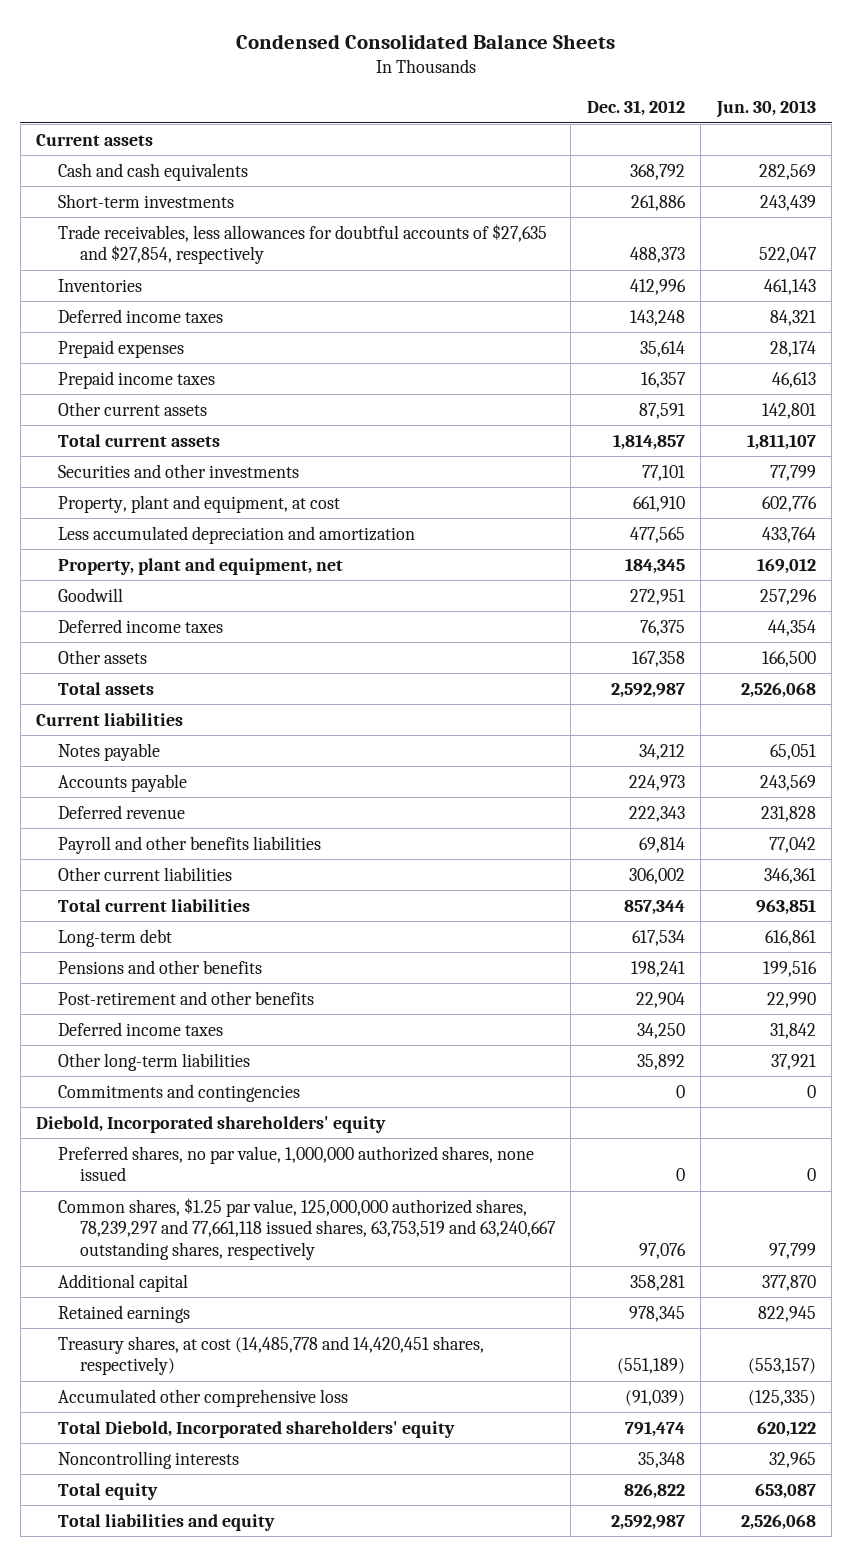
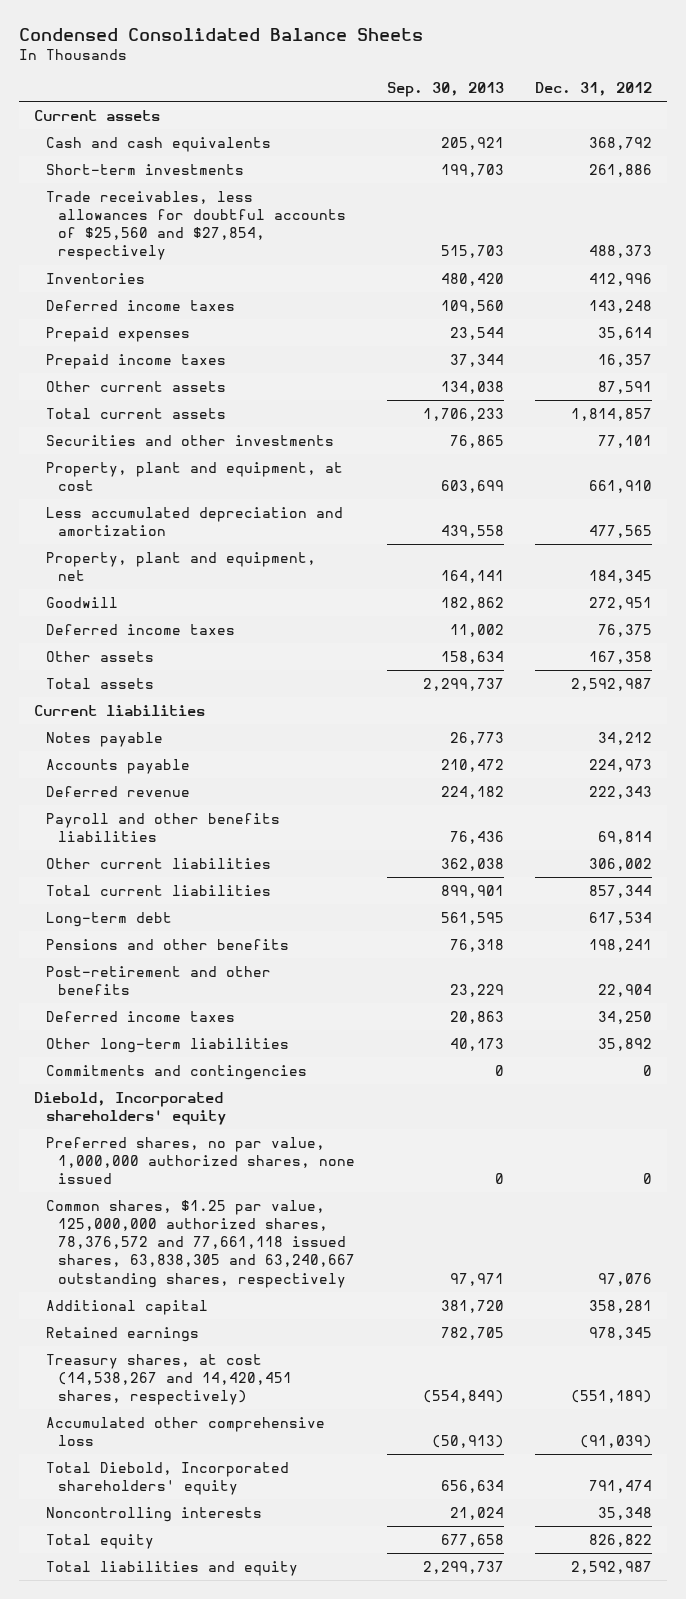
- | Dec. 31, 2012 | Jun. 30, 2013
+ | Sep. 30, 2013 | Dec. 31, 2012
- Trade receivables, less allowances for doubtful accounts of $27,635 and $27,854, respectively | 488,373 | 522,047
+ Trade receivables, less allowances for doubtful accounts of $25,560 and $27,854, respectively | 515,703 | 488,373
- Common shares, $1.25 par value, 125,000,000 authorized shares, 78,239,297 and 77,661,118 issued shares, 63,753,519 and 63,240,667 outstanding shares, respectively | 97,076 | 97,799
+ Common shares, $1.25 par value, 125,000,000 authorized shares, 78,376,572 and 77,661,118 issued shares, 63,838,305 and 63,240,667 outstanding shares, respectively | 97,971 | 97,076
- Treasury shares, at cost (14,485,778 and 14,420,451 shares, respectively) | (551,189) | (553,157)
+ Treasury shares, at cost (14,538,267 and 14,420,451 shares, respectively) | (554,849) | (551,189)

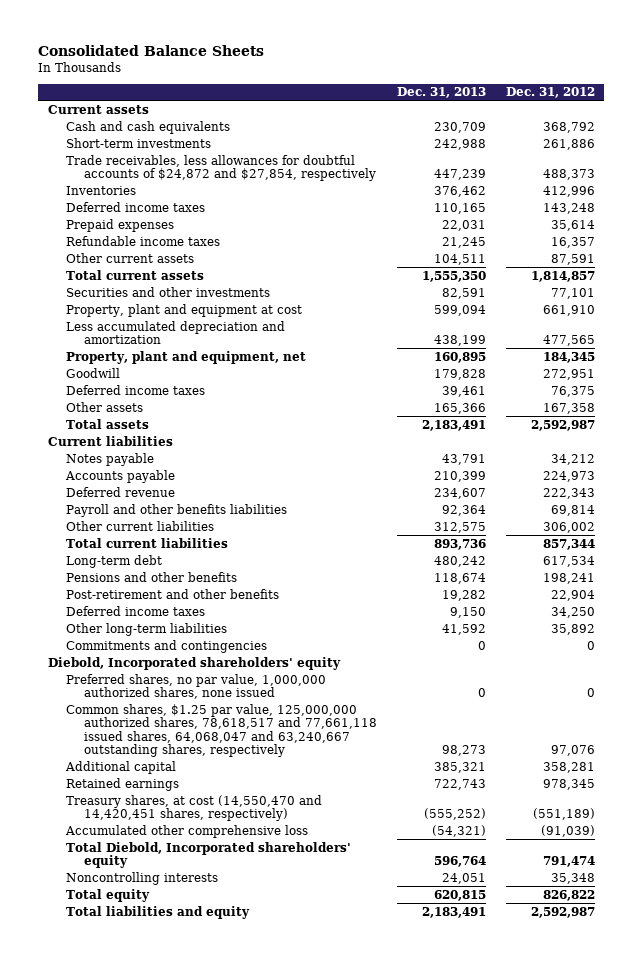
- Condensed Consolidated Balance Sheets
+ Consolidated Balance Sheets
- | Sep. 30, 2013 | Dec. 31, 2012
+ | Dec. 31, 2013 | Dec. 31, 2012
- Trade receivables, less allowances for doubtful accounts of $25,560 and $27,854, respectively | 515,703 | 488,373
+ Trade receivables, less allowances for doubtful accounts of $24,872 and $27,854, respectively | 447,239 | 488,373
- Prepaid income taxes | 37,344 | 16,357
+ Refundable income taxes | 21,245 | 16,357
- Property, plant and equipment, at cost | 603,699 | 661,910
+ Property, plant and equipment at cost | 599,094 | 661,910
- Common shares, $1.25 par value, 125,000,000 authorized shares, 78,376,572 and 77,661,118 issued shares, 63,838,305 and 63,240,667 outstanding shares, respectively | 97,971 | 97,076
+ Common shares, $1.25 par value, 125,000,000 authorized shares, 78,618,517 and 77,661,118 issued shares, 64,068,047 and 63,240,667 outstanding shares, respectively | 98,273 | 97,076
- Treasury shares, at cost (14,538,267 and 14,420,451 shares, respectively) | (554,849) | (551,189)
+ Treasury shares, at cost (14,550,470 and 14,420,451 shares, respectively) | (555,252) | (551,189)

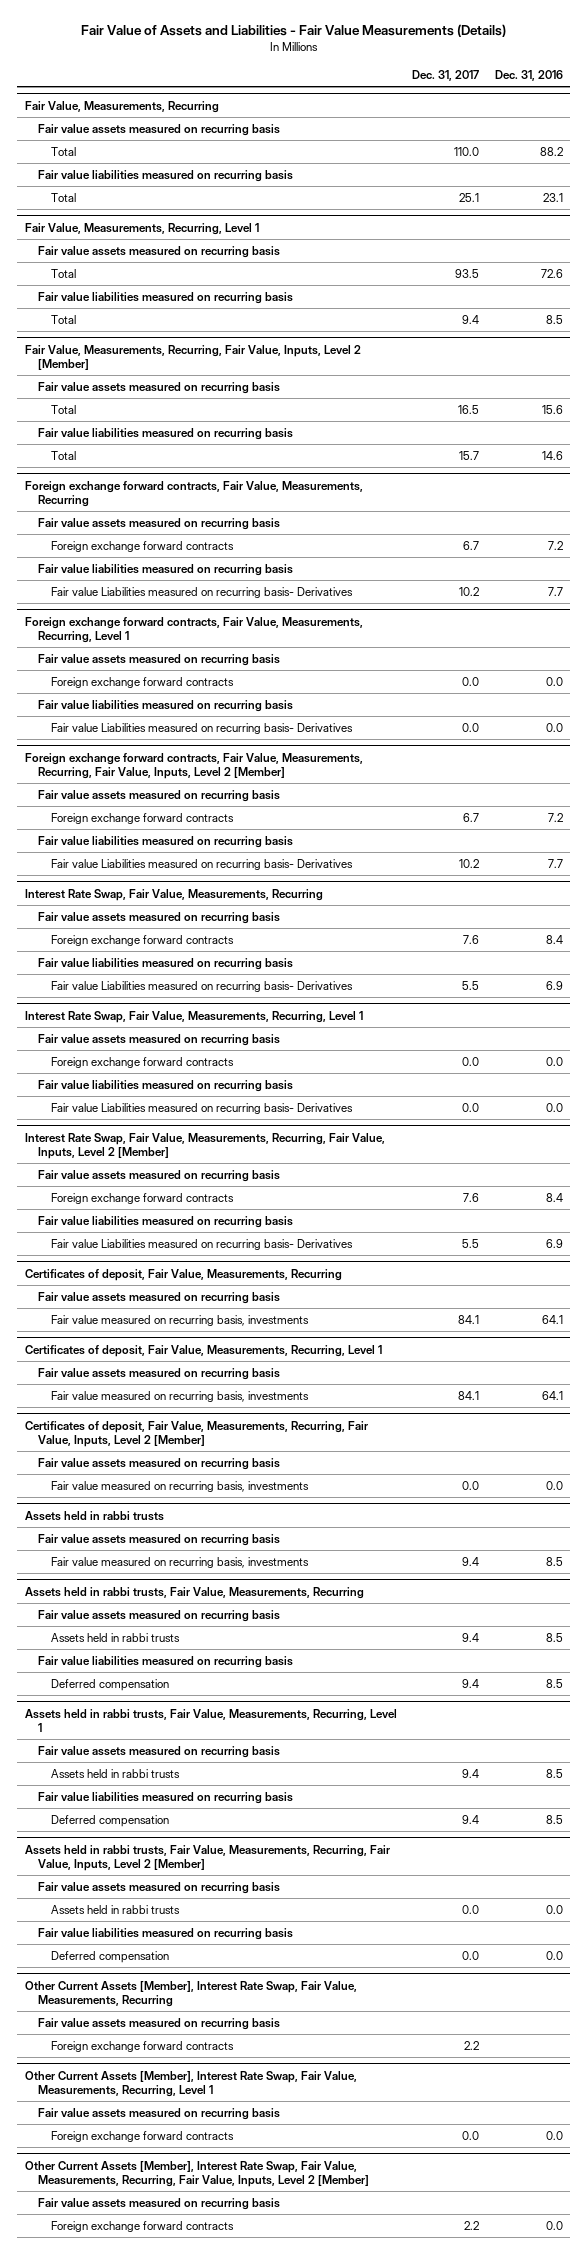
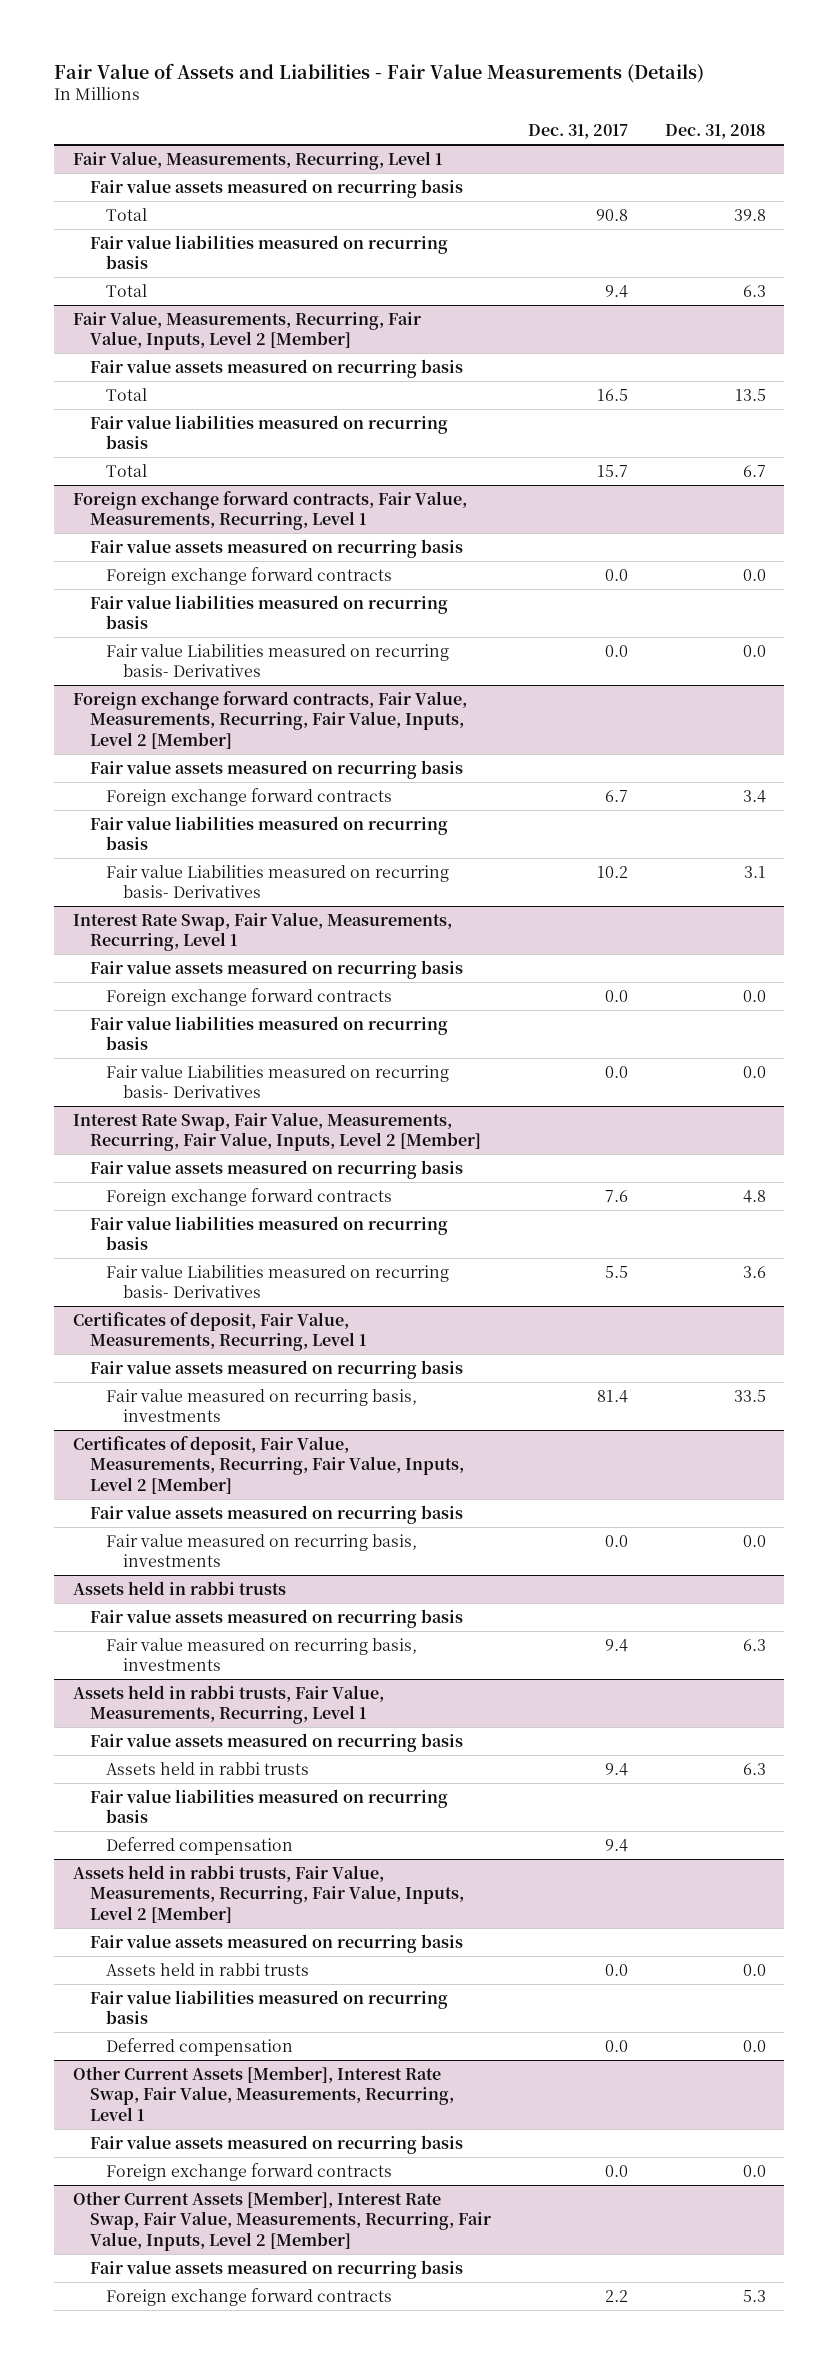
- | Dec. 31, 2017 | Dec. 31, 2016
+ | Dec. 31, 2017 | Dec. 31, 2018
- Fair Value, Measurements, Recurring
- Fair value assets measured on recurring basis
- Total | 110.0 | 88.2
- Fair value liabilities measured on recurring basis
- Total | 25.1 | 23.1
@ Fair Value, Measurements, Recurring, Level 1
- Total | 93.5 | 72.6
+ Total | 90.8 | 39.8
- Foreign exchange forward contracts, Fair Value, Measurements, Recurring
- Fair value assets measured on recurring basis
- Foreign exchange forward contracts | 6.7 | 7.2
- Fair value liabilities measured on recurring basis
- Fair value Liabilities measured on recurring basis- Derivatives | 10.2 | 7.7
- Interest Rate Swap, Fair Value, Measurements, Recurring
- Fair value assets measured on recurring basis
- Foreign exchange forward contracts | 7.6 | 8.4
- Fair value liabilities measured on recurring basis
- Fair value Liabilities measured on recurring basis- Derivatives | 5.5 | 6.9
- Certificates of deposit, Fair Value, Measurements, Recurring
- Fair value assets measured on recurring basis
- Fair value measured on recurring basis, investments | 84.1 | 64.1
@ Certificates of deposit, Fair Value, Measurements, Recurring, Level 1
- Fair value measured on recurring basis, investments | 84.1 | 64.1
+ Fair value measured on recurring basis, investments | 81.4 | 33.5
- Assets held in rabbi trusts, Fair Value, Measurements, Recurring
- Fair value assets measured on recurring basis
- Assets held in rabbi trusts | 9.4 | 8.5
- Fair value liabilities measured on recurring basis
- Deferred compensation | 9.4 | 8.5
- Other Current Assets [Member], Interest Rate Swap, Fair Value, Measurements, Recurring
- Fair value assets measured on recurring basis
- Foreign exchange forward contracts | 2.2 |

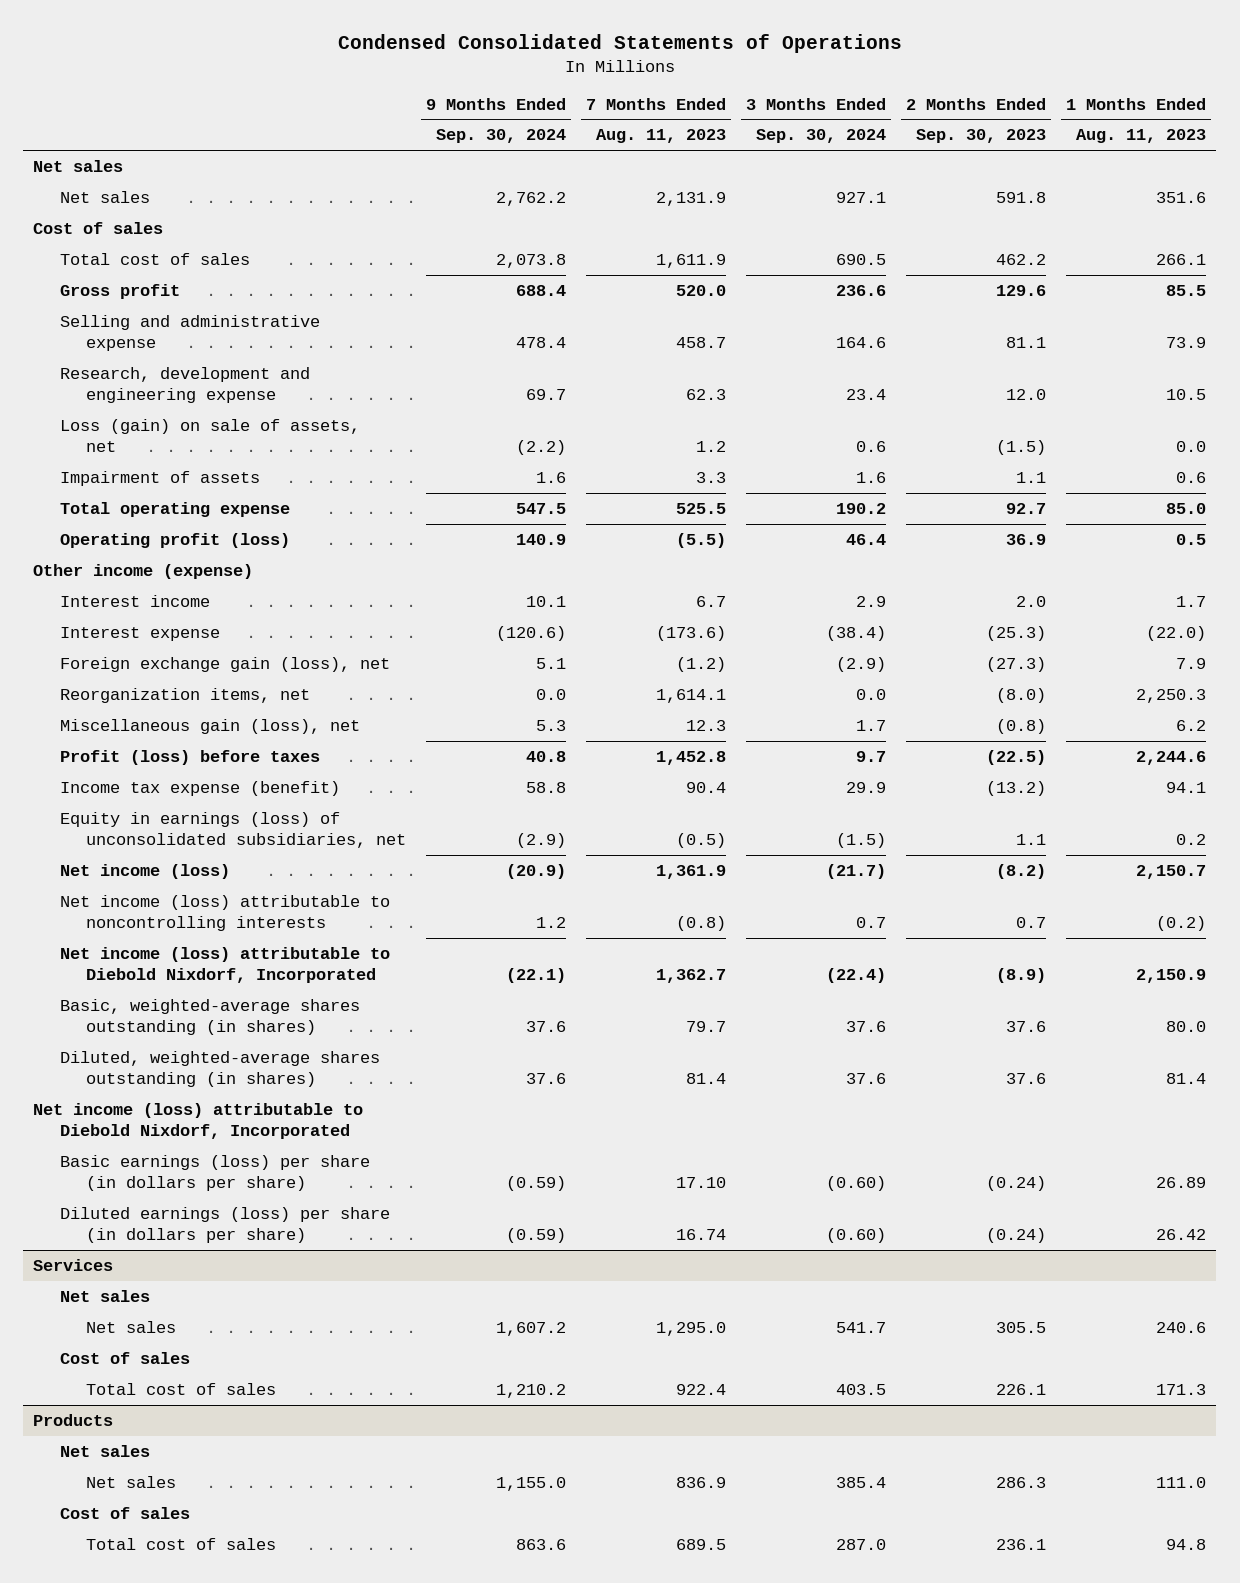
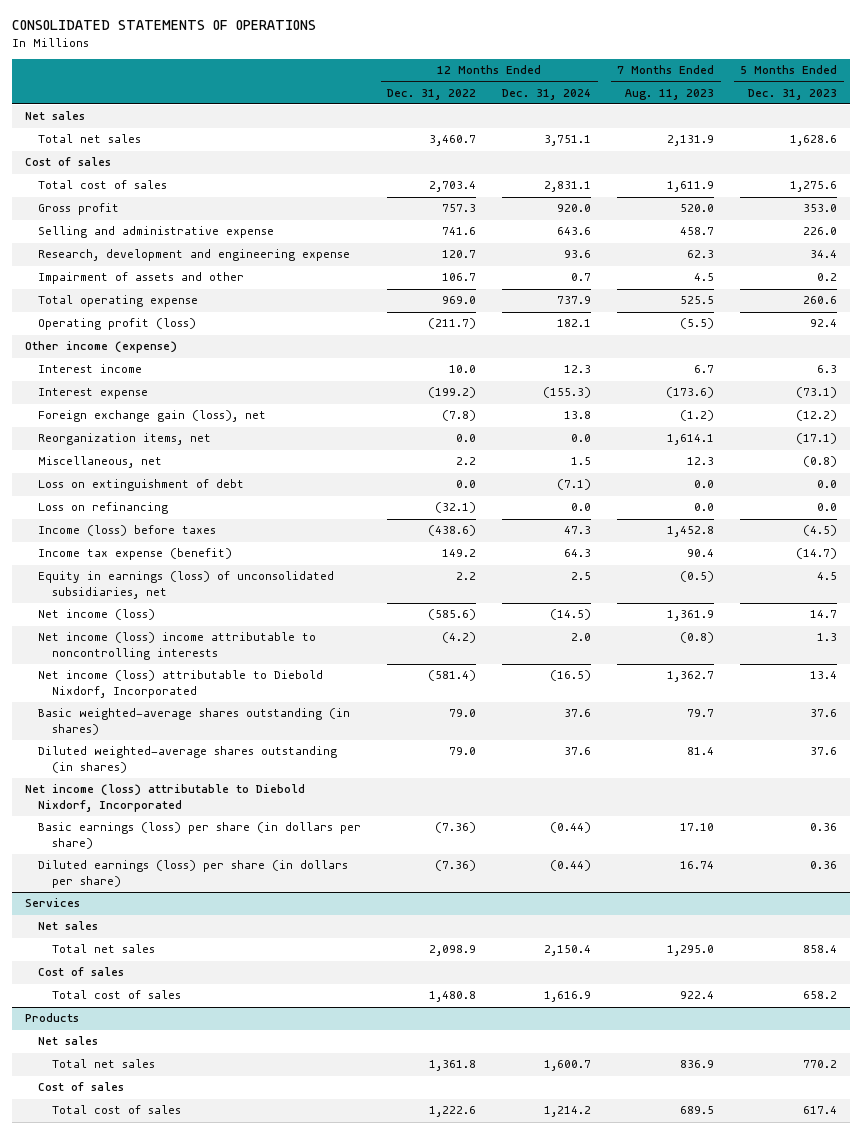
- Condensed Consolidated Statements of Operations
+ CONSOLIDATED STATEMENTS OF OPERATIONS
- | 9 Months Ended Sep. 30, 2024 | 7 Months Ended Aug. 11, 2023 | 3 Months Ended Sep. 30, 2024 | 2 Months Ended Sep. 30, 2023 | 1 Months Ended Aug. 11, 2023
+ | 12 Months Ended Dec. 31, 2022 | 12 Months Ended Dec. 31, 2024 | 7 Months Ended Aug. 11, 2023 | 5 Months Ended Dec. 31, 2023
- Net sales | 2,762.2 | 2,131.9 | 927.1 | 591.8 | 351.6
+ Total net sales | 3,460.7 | 3,751.1 | 2,131.9 | 1,628.6
- Loss (gain) on sale of assets, net | (2.2) | 1.2 | 0.6 | (1.5) | 0.0
- Impairment of assets | 1.6 | 3.3 | 1.6 | 1.1 | 0.6
+ Impairment of assets and other | 106.7 | 0.7 | 4.5 | 0.2
- Miscellaneous gain (loss), net | 5.3 | 12.3 | 1.7 | (0.8) | 6.2
- Profit (loss) before taxes | 40.8 | 1,452.8 | 9.7 | (22.5) | 2,244.6
+ Miscellaneous, net | 2.2 | 1.5 | 12.3 | (0.8)
+ Loss on extinguishment of debt | 0.0 | (7.1) | 0.0 | 0.0
+ Loss on refinancing | (32.1) | 0.0 | 0.0 | 0.0
+ Income (loss) before taxes | (438.6) | 47.3 | 1,452.8 | (4.5)
- Net income (loss) attributable to noncontrolling interests | 1.2 | (0.8) | 0.7 | 0.7 | (0.2)
+ Net income (loss) income attributable to noncontrolling interests | (4.2) | 2.0 | (0.8) | 1.3
- Basic, weighted-average shares outstanding (in shares) | 37.6 | 79.7 | 37.6 | 37.6 | 80.0
- Diluted, weighted-average shares outstanding (in shares) | 37.6 | 81.4 | 37.6 | 37.6 | 81.4
+ Basic weighted-average shares outstanding (in shares) | 79.0 | 37.6 | 79.7 | 37.6
+ Diluted weighted-average shares outstanding (in shares) | 79.0 | 37.6 | 81.4 | 37.6
@ Services
- Net sales | 1,607.2 | 1,295.0 | 541.7 | 305.5 | 240.6
+ Total net sales | 2,098.9 | 2,150.4 | 1,295.0 | 858.4
@ Products
- Net sales | 1,155.0 | 836.9 | 385.4 | 286.3 | 111.0
+ Total net sales | 1,361.8 | 1,600.7 | 836.9 | 770.2

